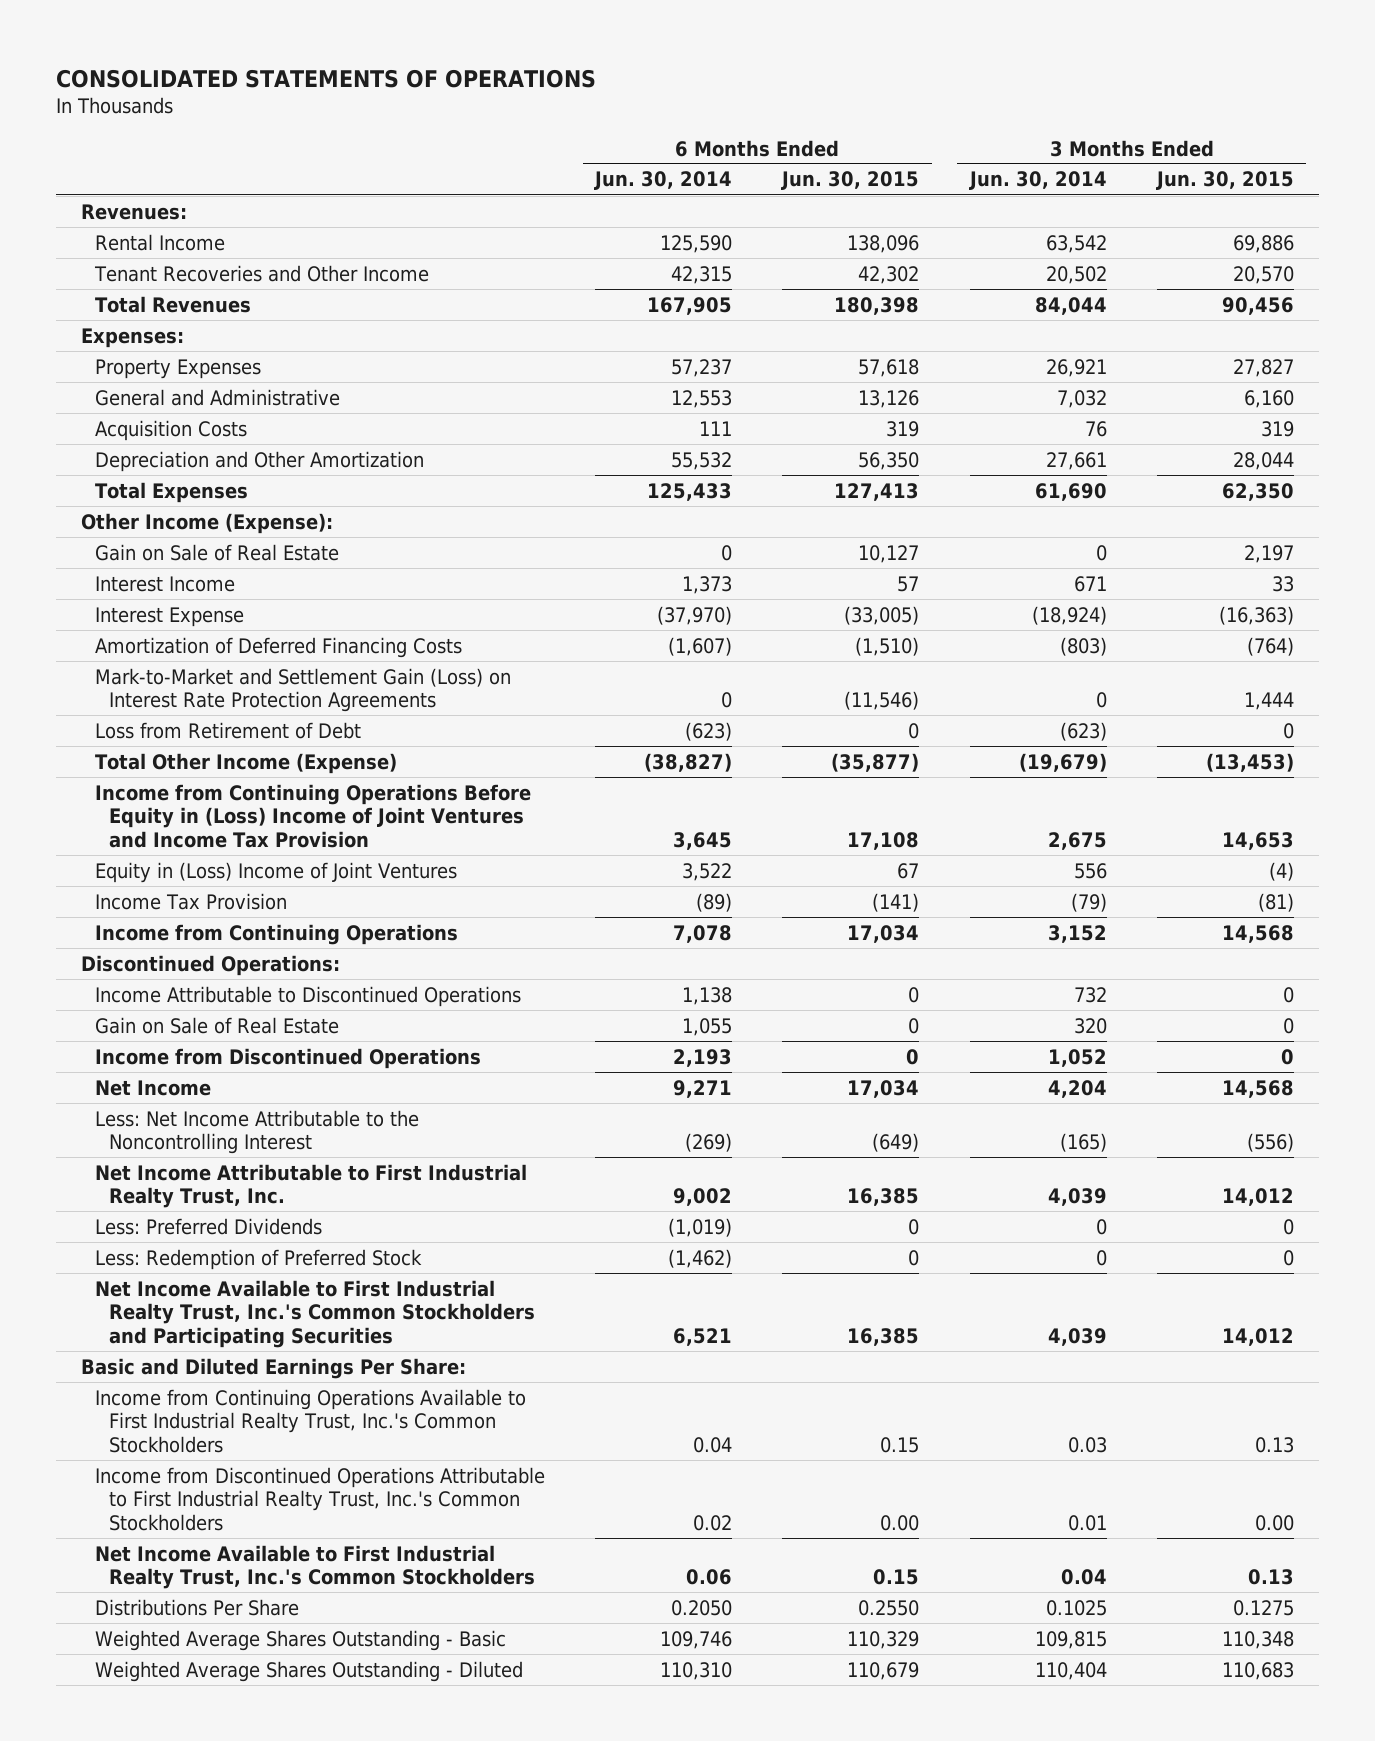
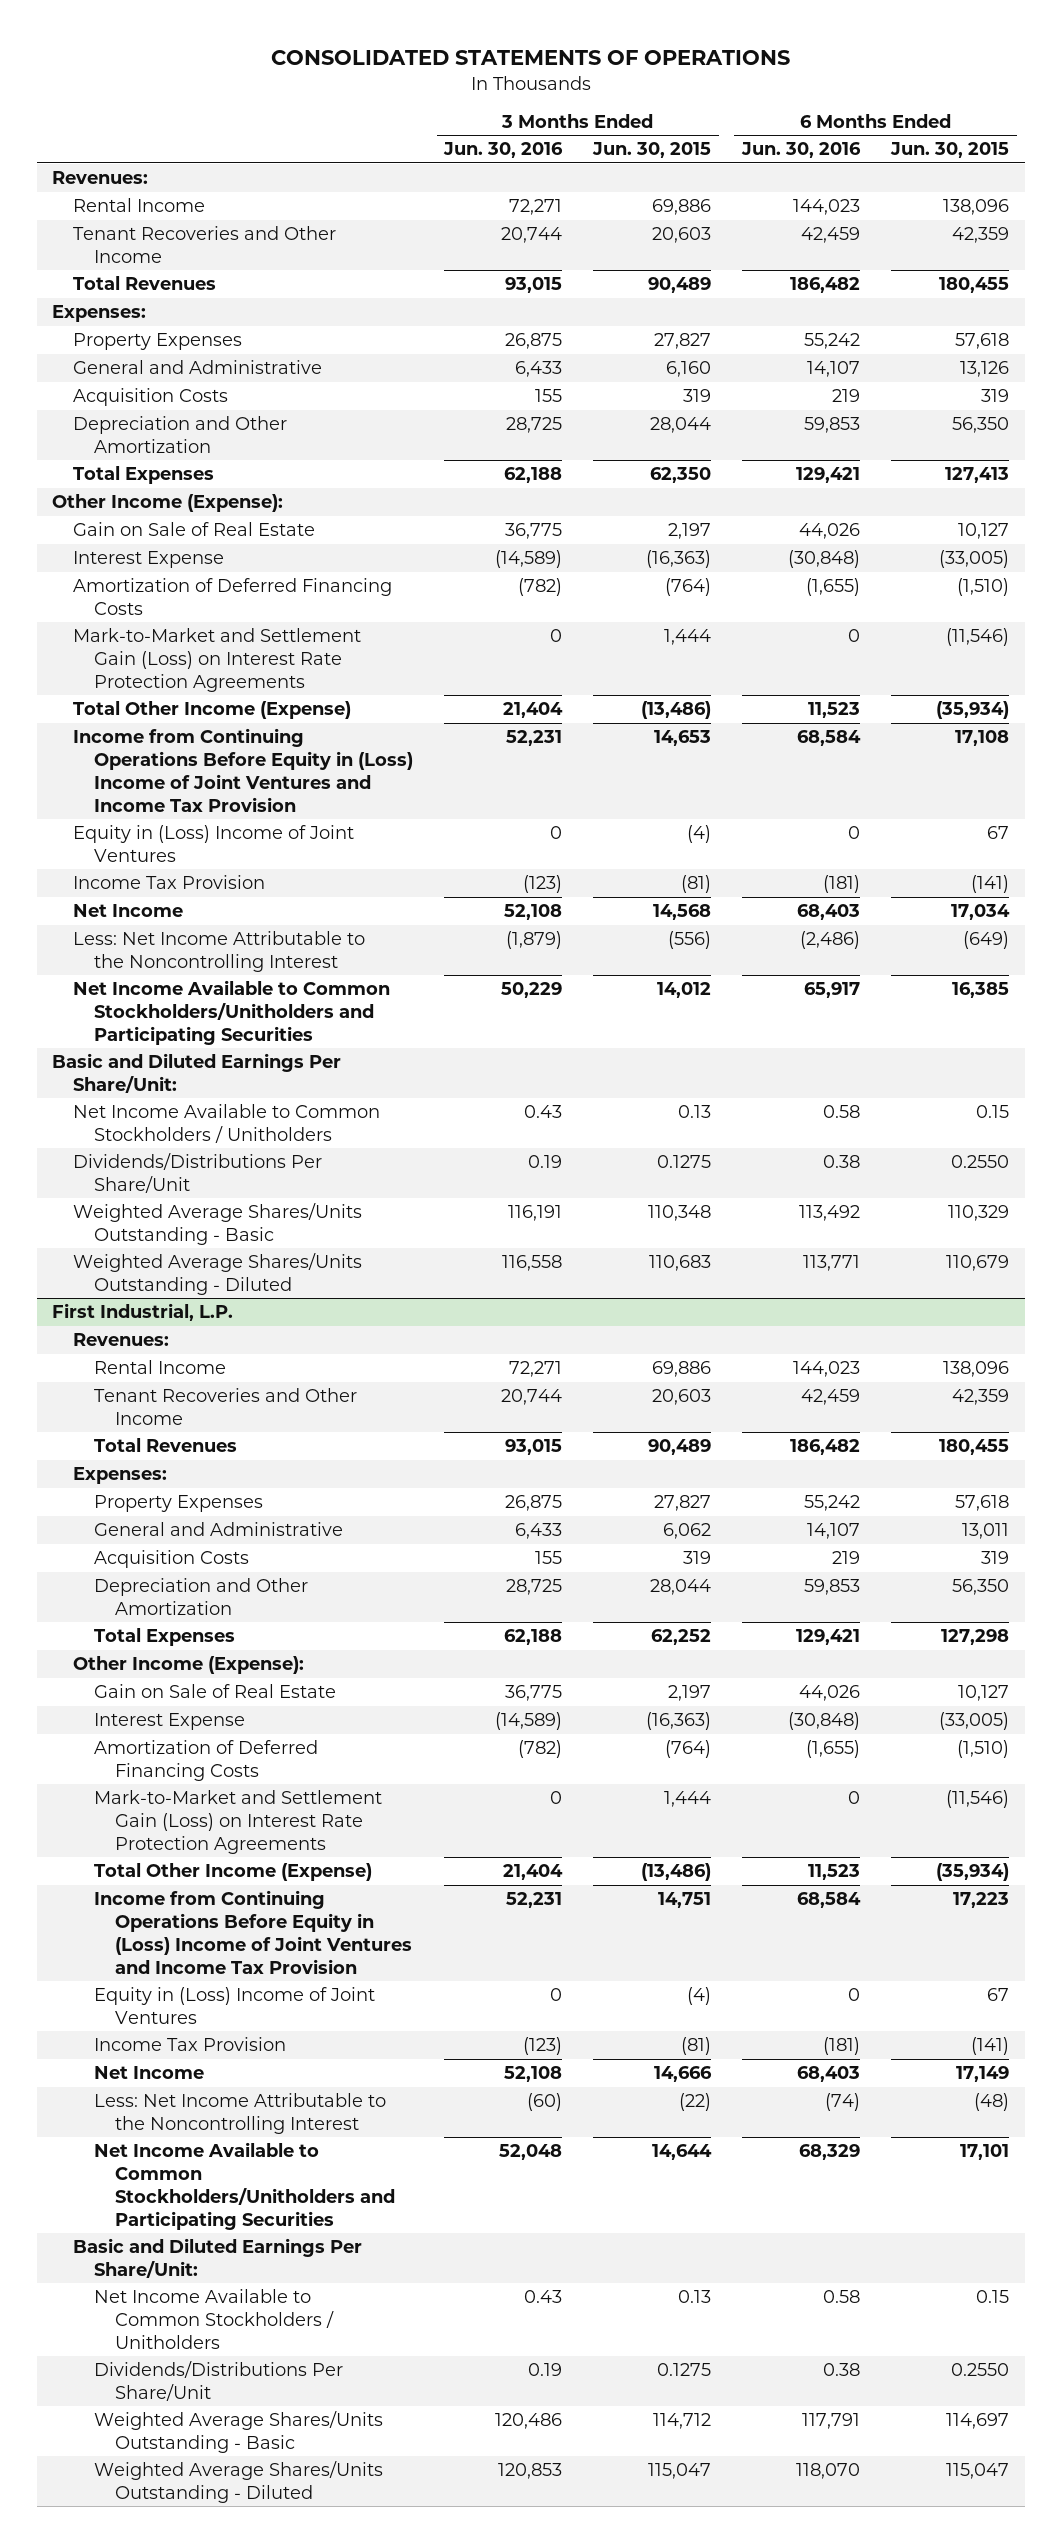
- | 6 Months Ended Jun. 30, 2014 | 6 Months Ended Jun. 30, 2015 | 3 Months Ended Jun. 30, 2014 | 3 Months Ended Jun. 30, 2015
+ | 3 Months Ended Jun. 30, 2016 | 3 Months Ended Jun. 30, 2015 | 6 Months Ended Jun. 30, 2016 | 6 Months Ended Jun. 30, 2015
- Tenant Recoveries and Other Income | 42,315 | 42,302 | 20,502 | 20,570
- Total Revenues | 167,905 | 180,398 | 84,044 | 90,456
+ Tenant Recoveries and Other Income | 20,744 | 20,603 | 42,459 | 42,359
+ Total Revenues | 93,015 | 90,489 | 186,482 | 180,455
- Interest Income | 1,373 | 57 | 671 | 33
- Loss from Retirement of Debt | (623) | 0 | (623) | 0
- Total Other Income (Expense) | (38,827) | (35,877) | (19,679) | (13,453)
+ Total Other Income (Expense) | 21,404 | (13,486) | 11,523 | (35,934)
- Income from Continuing Operations | 7,078 | 17,034 | 3,152 | 14,568
- Discontinued Operations:
- Income Attributable to Discontinued Operations | 1,138 | 0 | 732 | 0
- Gain on Sale of Real Estate | 1,055 | 0 | 320 | 0
- Income from Discontinued Operations | 2,193 | 0 | 1,052 | 0
- Net Income Attributable to First Industrial Realty Trust, Inc. | 9,002 | 16,385 | 4,039 | 14,012
- Less: Preferred Dividends | (1,019) | 0 | 0 | 0
- Less: Redemption of Preferred Stock | (1,462) | 0 | 0 | 0
- Net Income Available to First Industrial Realty Trust, Inc.'s Common Stockholders and Participating Securities | 6,521 | 16,385 | 4,039 | 14,012
- Basic and Diluted Earnings Per Share:
- Income from Continuing Operations Available to First Industrial Realty Trust, Inc.'s Common Stockholders | 0.04 | 0.15 | 0.03 | 0.13
- Income from Discontinued Operations Attributable to First Industrial Realty Trust, Inc.'s Common Stockholders | 0.02 | 0.00 | 0.01 | 0.00
- Net Income Available to First Industrial Realty Trust, Inc.'s Common Stockholders | 0.06 | 0.15 | 0.04 | 0.13
- Distributions Per Share | 0.2050 | 0.2550 | 0.1025 | 0.1275
- Weighted Average Shares Outstanding - Basic | 109,746 | 110,329 | 109,815 | 110,348
- Weighted Average Shares Outstanding - Diluted | 110,310 | 110,679 | 110,404 | 110,683
+ Net Income Available to Common Stockholders/Unitholders and Participating Securities | 50,229 | 14,012 | 65,917 | 16,385
+ Basic and Diluted Earnings Per Share/Unit:
+ Net Income Available to Common Stockholders / Unitholders | 0.43 | 0.13 | 0.58 | 0.15
+ Dividends/Distributions Per Share/Unit | 0.19 | 0.1275 | 0.38 | 0.2550
+ Weighted Average Shares/Units Outstanding - Basic | 116,191 | 110,348 | 113,492 | 110,329
+ Weighted Average Shares/Units Outstanding - Diluted | 116,558 | 110,683 | 113,771 | 110,679
+ First Industrial, L.P.
+ Revenues:
+ Rental Income | 72,271 | 69,886 | 144,023 | 138,096
+ Tenant Recoveries and Other Income | 20,744 | 20,603 | 42,459 | 42,359
+ Total Revenues | 93,015 | 90,489 | 186,482 | 180,455
+ Expenses:
+ Property Expenses | 26,875 | 27,827 | 55,242 | 57,618
+ General and Administrative | 6,433 | 6,062 | 14,107 | 13,011
+ Acquisition Costs | 155 | 319 | 219 | 319
+ Depreciation and Other Amortization | 28,725 | 28,044 | 59,853 | 56,350
+ Total Expenses | 62,188 | 62,252 | 129,421 | 127,298
+ Other Income (Expense):
+ Gain on Sale of Real Estate | 36,775 | 2,197 | 44,026 | 10,127
+ Interest Expense | (14,589) | (16,363) | (30,848) | (33,005)
+ Amortization of Deferred Financing Costs | (782) | (764) | (1,655) | (1,510)
+ Mark-to-Market and Settlement Gain (Loss) on Interest Rate Protection Agreements | 0 | 1,444 | 0 | (11,546)
+ Total Other Income (Expense) | 21,404 | (13,486) | 11,523 | (35,934)
+ Income from Continuing Operations Before Equity in (Loss) Income of Joint Ventures and Income Tax Provision | 52,231 | 14,751 | 68,584 | 17,223
+ Equity in (Loss) Income of Joint Ventures | 0 | (4) | 0 | 67
+ Income Tax Provision | (123) | (81) | (181) | (141)
+ Net Income | 52,108 | 14,666 | 68,403 | 17,149
+ Less: Net Income Attributable to the Noncontrolling Interest | (60) | (22) | (74) | (48)
+ Net Income Available to Common Stockholders/Unitholders and Participating Securities | 52,048 | 14,644 | 68,329 | 17,101
+ Basic and Diluted Earnings Per Share/Unit:
+ Net Income Available to Common Stockholders / Unitholders | 0.43 | 0.13 | 0.58 | 0.15
+ Dividends/Distributions Per Share/Unit | 0.19 | 0.1275 | 0.38 | 0.2550
+ Weighted Average Shares/Units Outstanding - Basic | 120,486 | 114,712 | 117,791 | 114,697
+ Weighted Average Shares/Units Outstanding - Diluted | 120,853 | 115,047 | 118,070 | 115,047

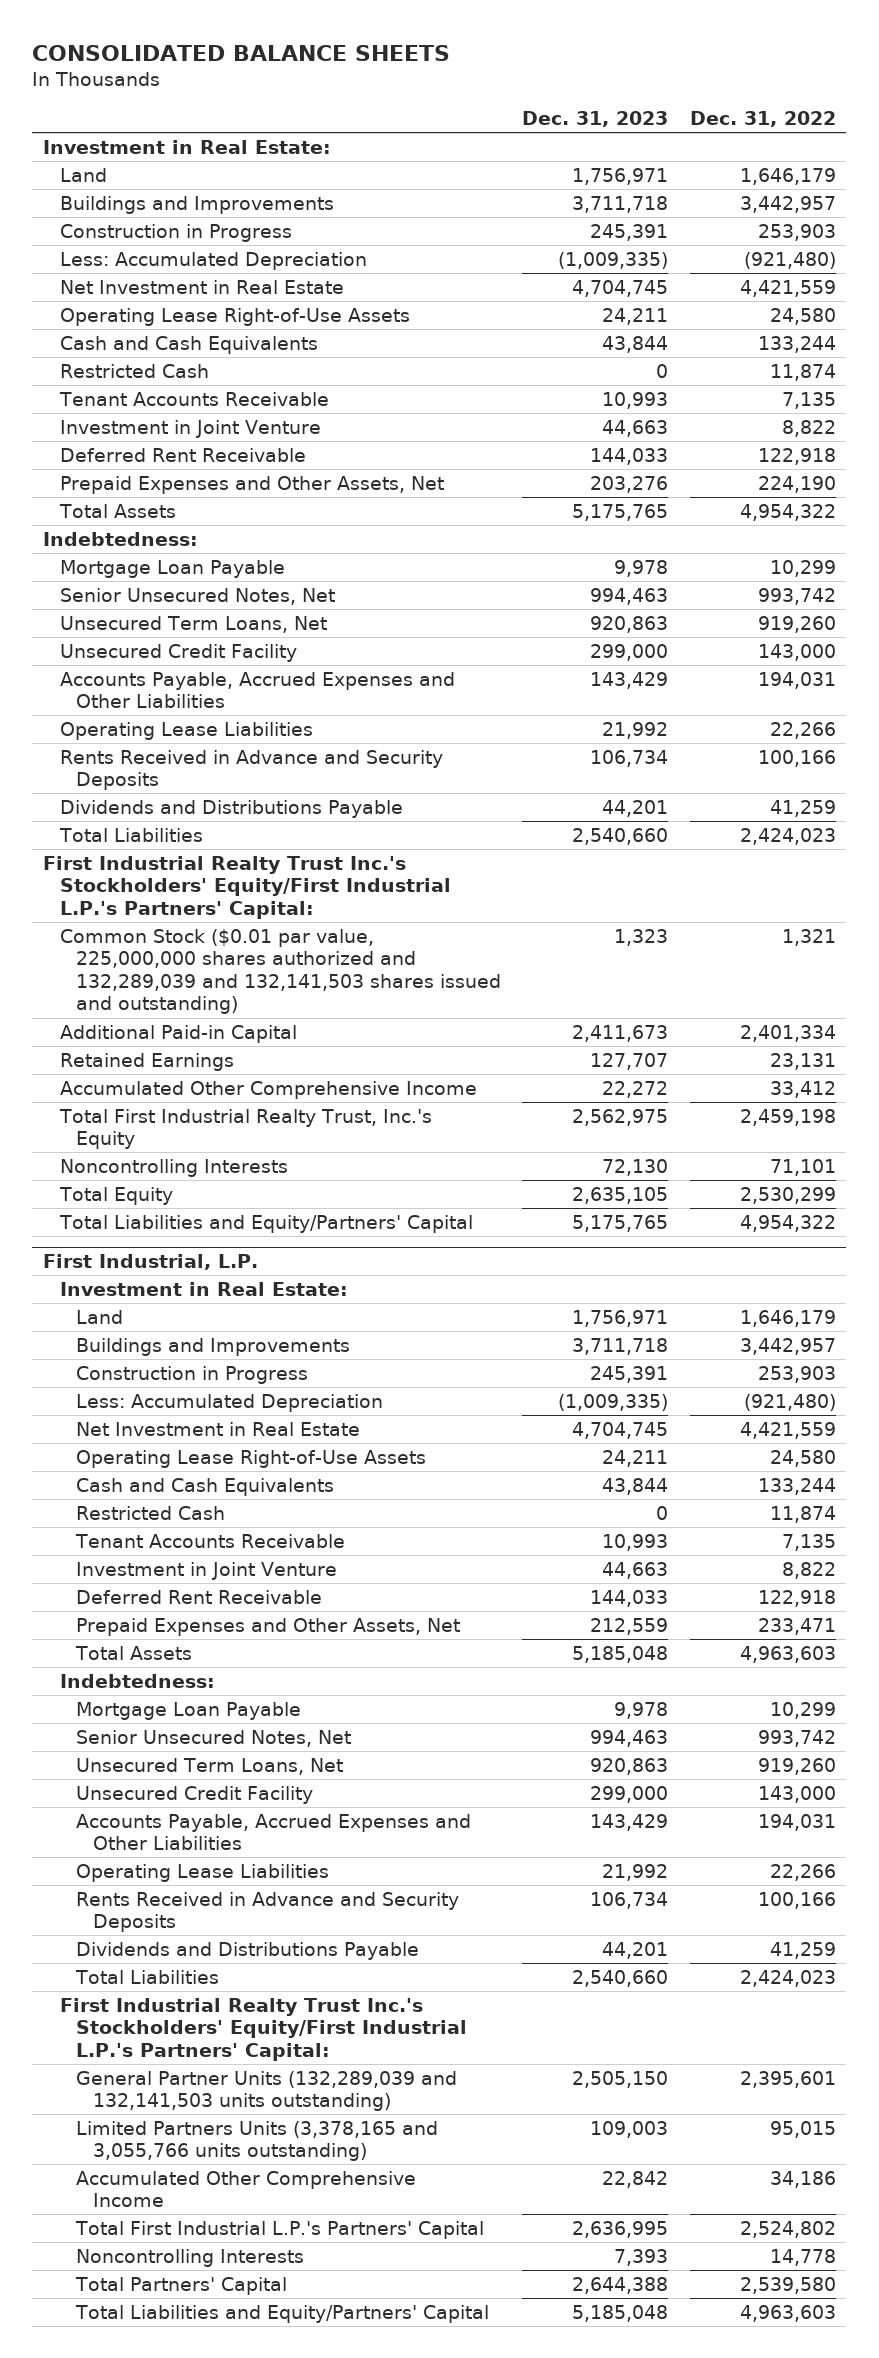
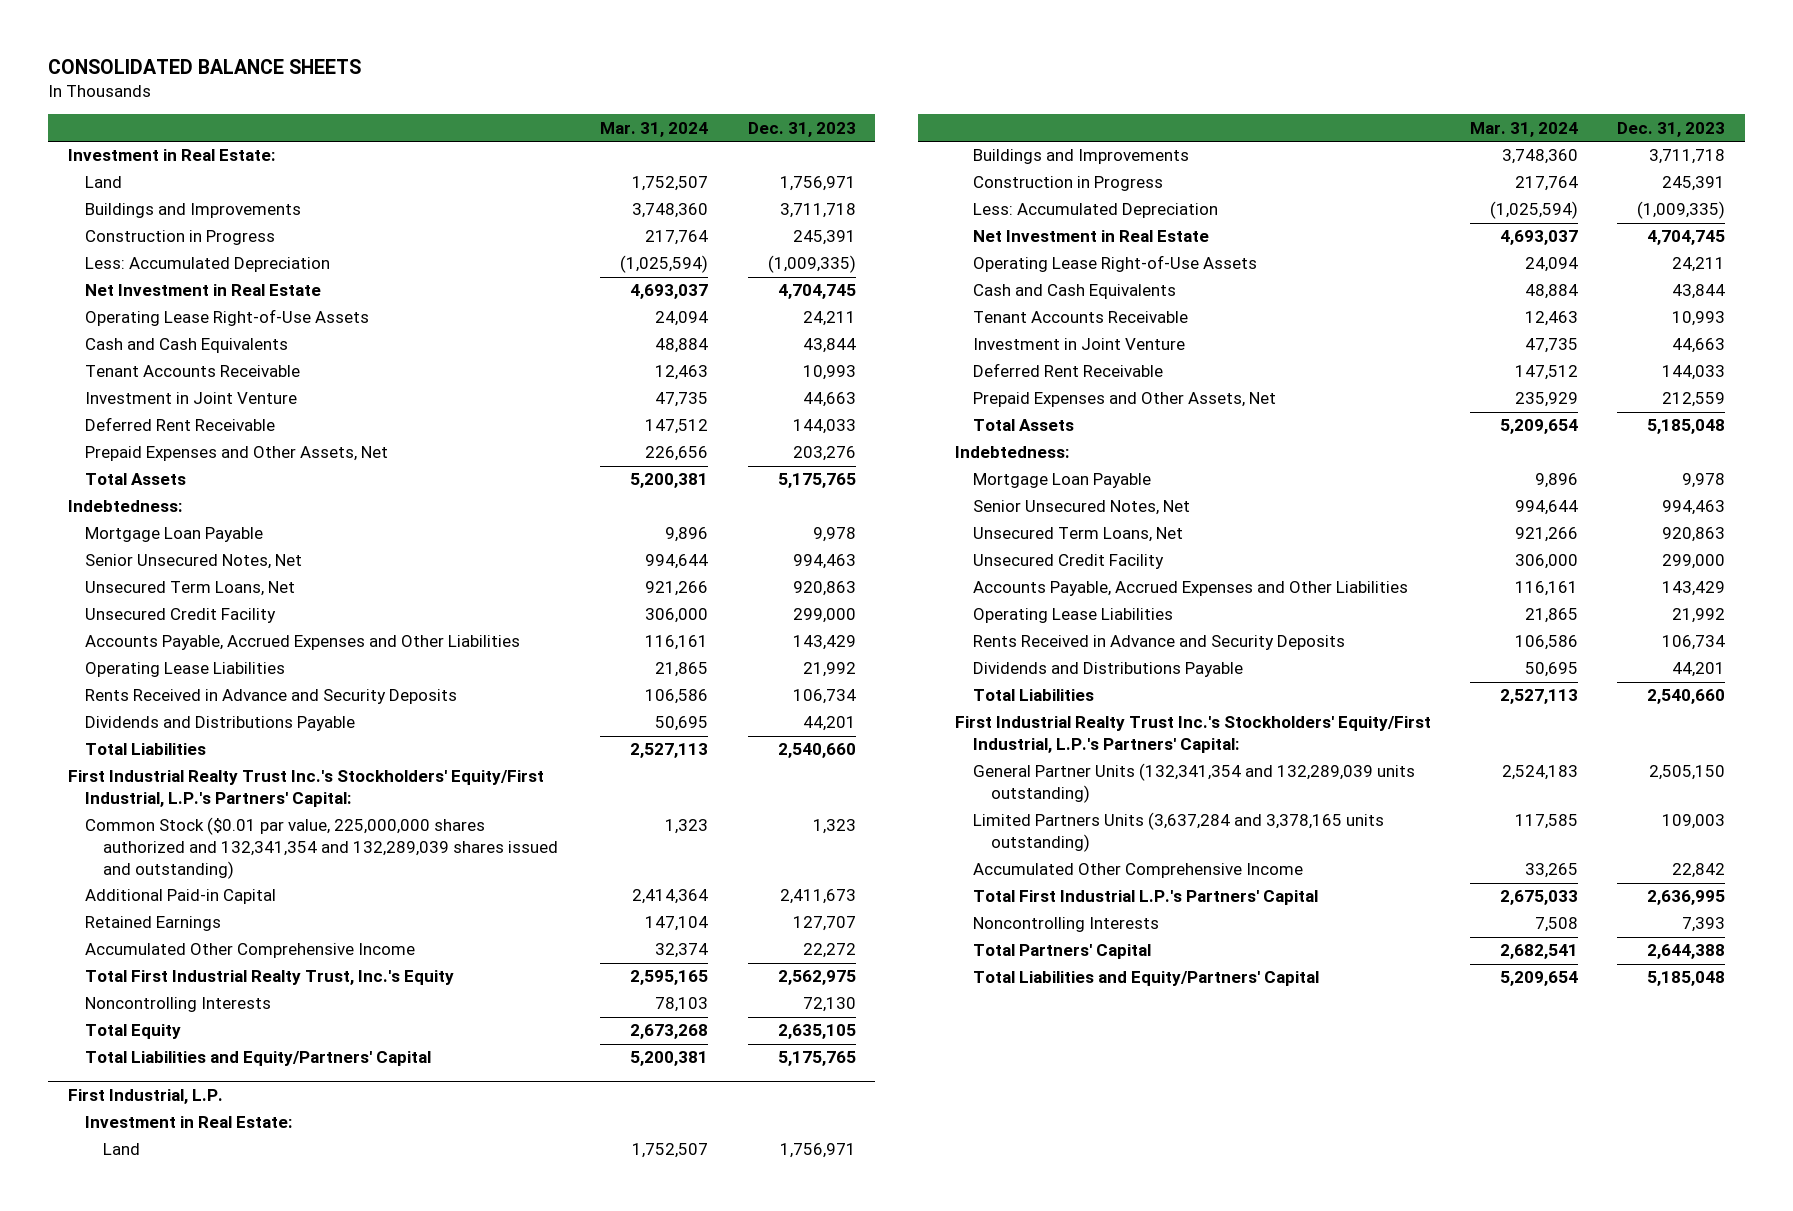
- | Dec. 31, 2023 | Dec. 31, 2022
+ | Mar. 31, 2024 | Dec. 31, 2023
- Restricted Cash | 0 | 11,874
- First Industrial Realty Trust Inc.'s Stockholders' Equity/First Industrial L.P.'s Partners' Capital:
- Common Stock ($0.01 par value, 225,000,000 shares authorized and 132,289,039 and 132,141,503 shares issued and outstanding) | 1,323 | 1,321
+ First Industrial Realty Trust Inc.'s Stockholders' Equity/First Industrial, L.P.'s Partners' Capital:
+ Common Stock ($0.01 par value, 225,000,000 shares authorized and 132,341,354 and 132,289,039 shares issued and outstanding) | 1,323 | 1,323
@ First Industrial, L.P.
- Restricted Cash | 0 | 11,874
- First Industrial Realty Trust Inc.'s Stockholders' Equity/First Industrial L.P.'s Partners' Capital:
- General Partner Units (132,289,039 and 132,141,503 units outstanding) | 2,505,150 | 2,395,601
- Limited Partners Units (3,378,165 and 3,055,766 units outstanding) | 109,003 | 95,015
+ First Industrial Realty Trust Inc.'s Stockholders' Equity/First Industrial, L.P.'s Partners' Capital:
+ General Partner Units (132,341,354 and 132,289,039 units outstanding) | 2,524,183 | 2,505,150
+ Limited Partners Units (3,637,284 and 3,378,165 units outstanding) | 117,585 | 109,003

